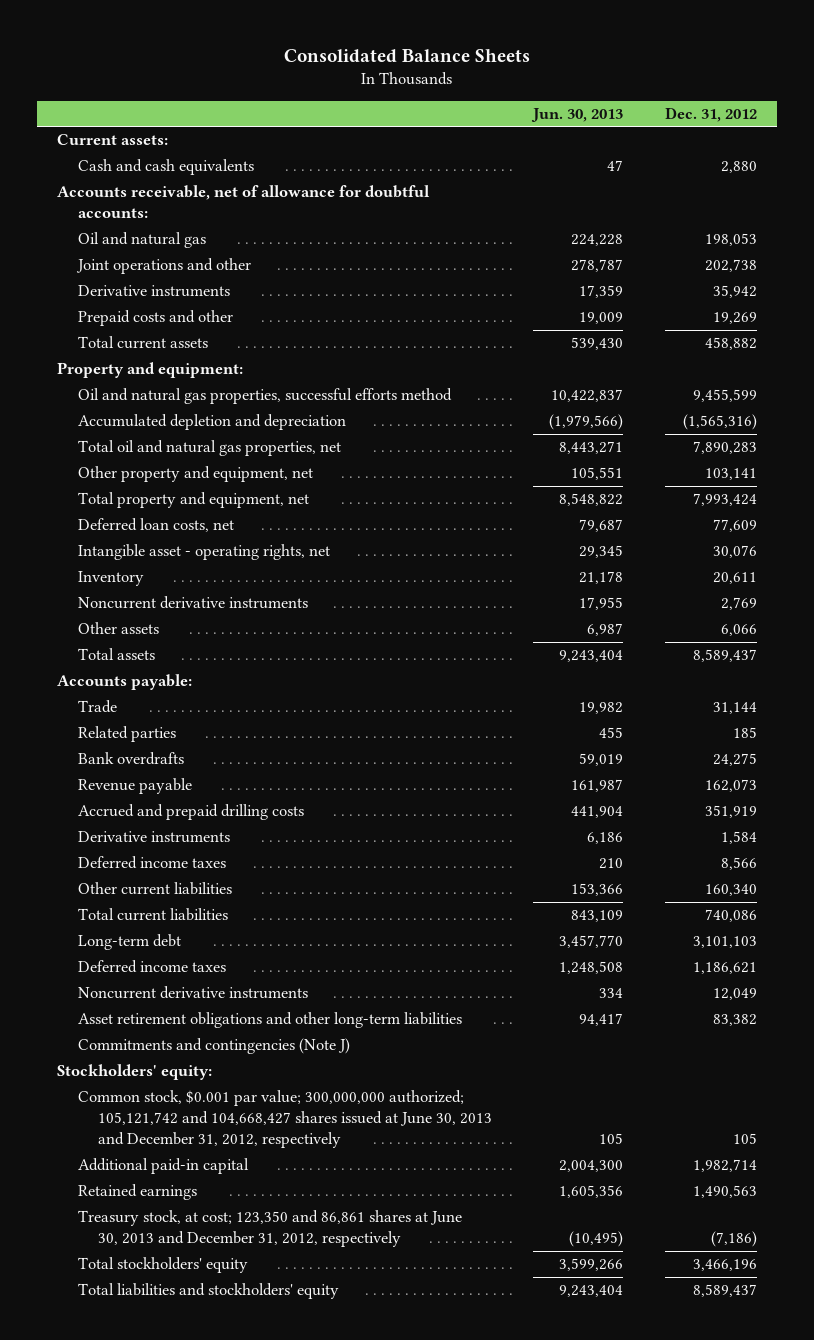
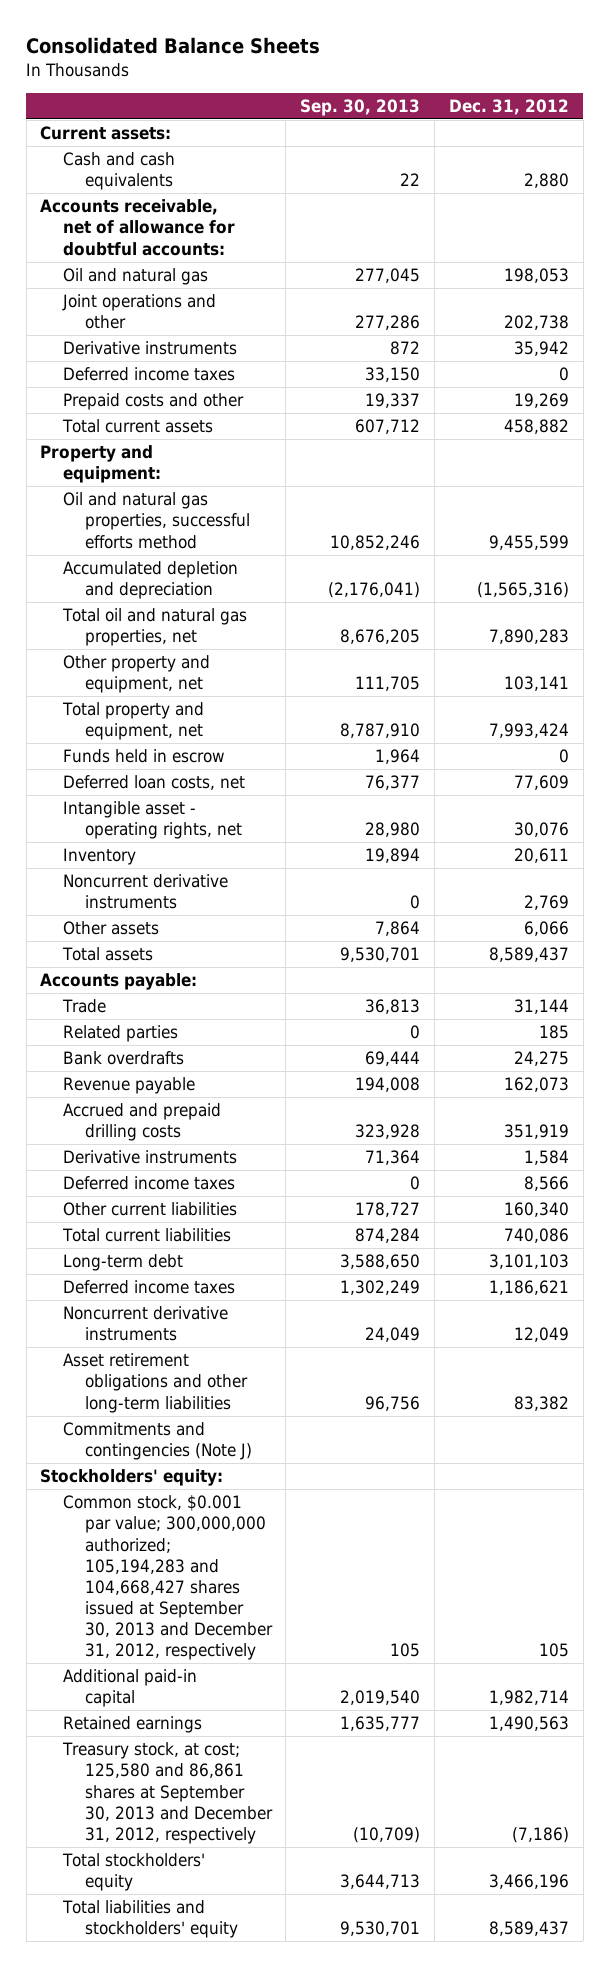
- | Jun. 30, 2013 | Dec. 31, 2012
+ | Sep. 30, 2013 | Dec. 31, 2012
+ Deferred income taxes | 33,150 | 0
+ Funds held in escrow | 1,964 | 0
- Common stock, $0.001 par value; 300,000,000 authorized; 105,121,742 and 104,668,427 shares issued at June 30, 2013 and December 31, 2012, respectively | 105 | 105
+ Common stock, $0.001 par value; 300,000,000 authorized; 105,194,283 and 104,668,427 shares issued at September 30, 2013 and December 31, 2012, respectively | 105 | 105
- Treasury stock, at cost; 123,350 and 86,861 shares at June 30, 2013 and December 31, 2012, respectively | (10,495) | (7,186)
+ Treasury stock, at cost; 125,580 and 86,861 shares at September 30, 2013 and December 31, 2012, respectively | (10,709) | (7,186)

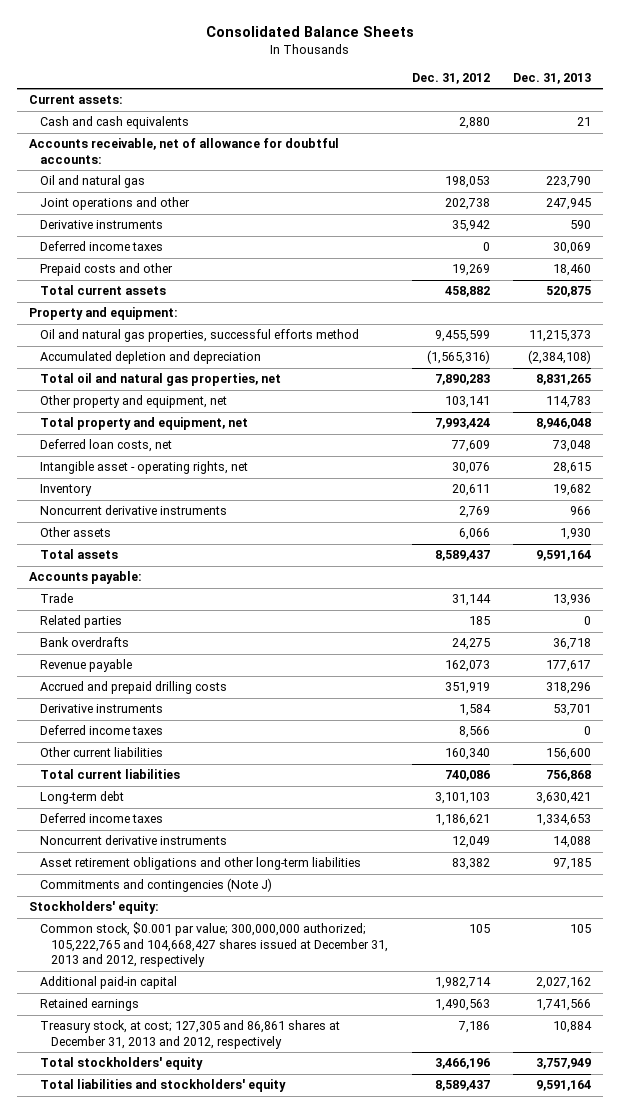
- | Sep. 30, 2013 | Dec. 31, 2012
+ | Dec. 31, 2012 | Dec. 31, 2013
- Funds held in escrow | 1,964 | 0
- Common stock, $0.001 par value; 300,000,000 authorized; 105,194,283 and 104,668,427 shares issued at September 30, 2013 and December 31, 2012, respectively | 105 | 105
+ Common stock, $0.001 par value; 300,000,000 authorized; 105,222,765 and 104,668,427 shares issued at December 31, 2013 and 2012, respectively | 105 | 105
- Treasury stock, at cost; 125,580 and 86,861 shares at September 30, 2013 and December 31, 2012, respectively | (10,709) | (7,186)
+ Treasury stock, at cost; 127,305 and 86,861 shares at December 31, 2013 and 2012, respectively | 7,186 | 10,884

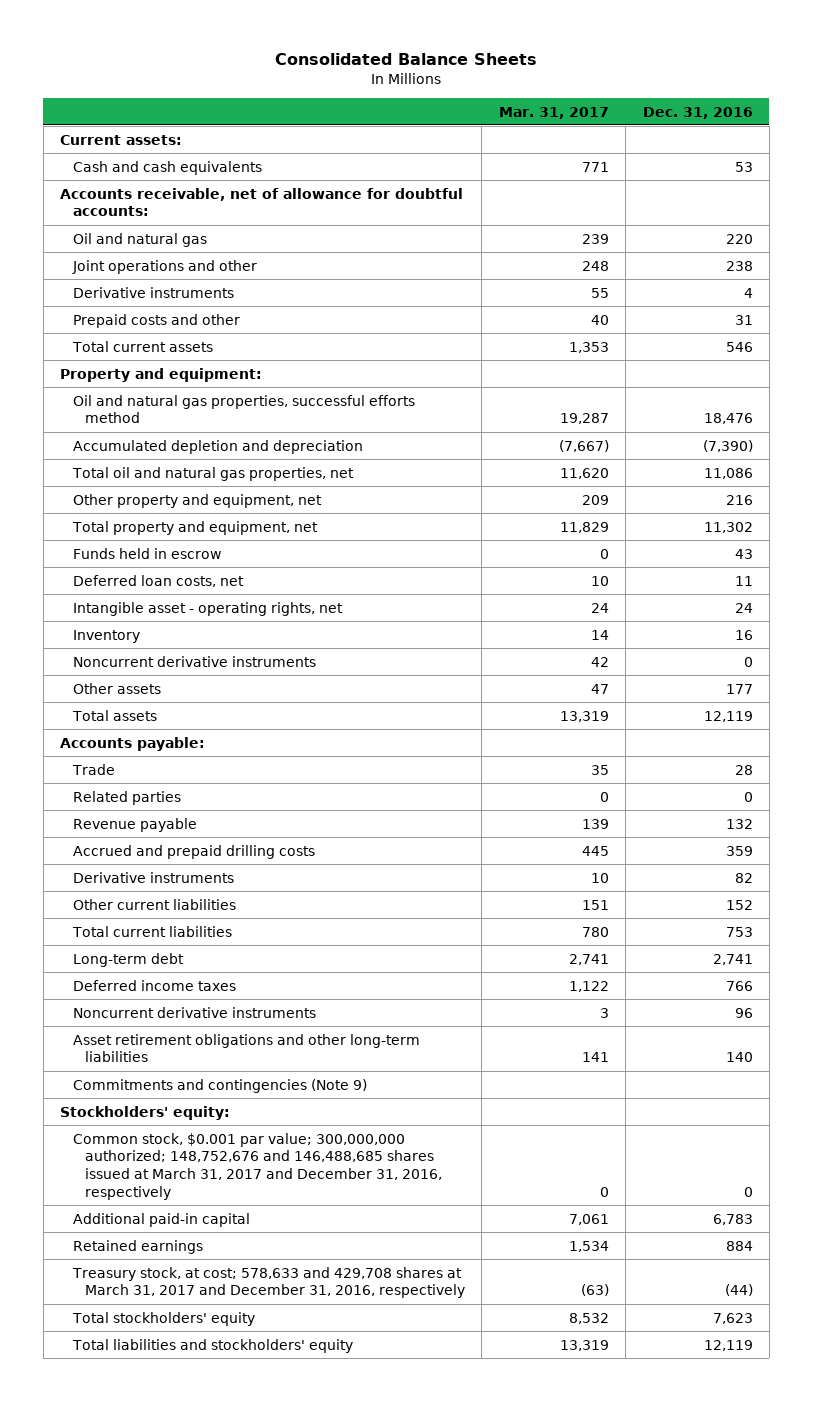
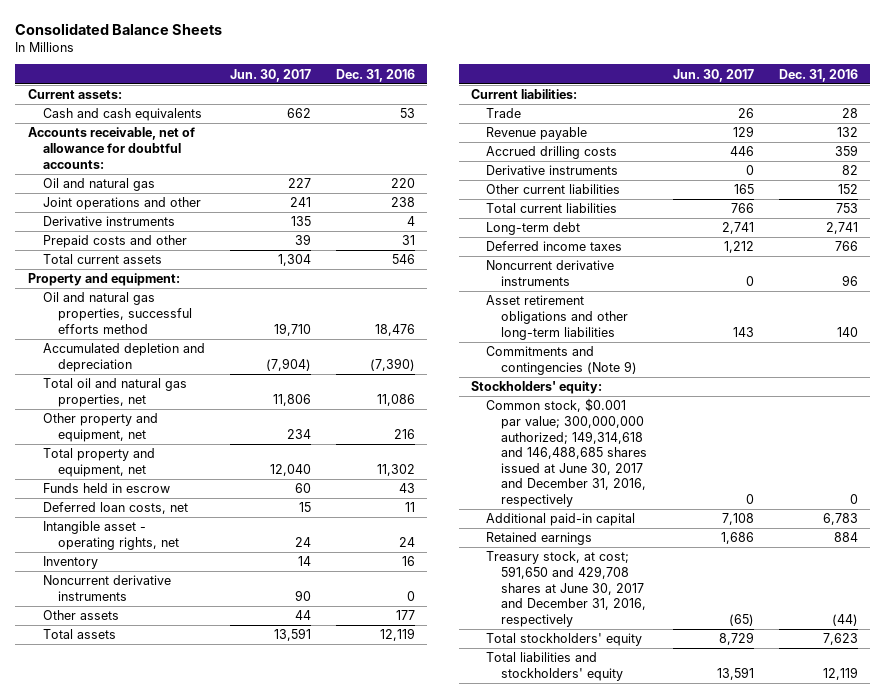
- | Mar. 31, 2017 | Dec. 31, 2016
+ | Jun. 30, 2017 | Dec. 31, 2016
- Accounts payable:
+ Current liabilities:
- Related parties | 0 | 0
- Accrued and prepaid drilling costs | 445 | 359
+ Accrued drilling costs | 446 | 359
- Common stock, $0.001 par value; 300,000,000 authorized; 148,752,676 and 146,488,685 shares issued at March 31, 2017 and December 31, 2016, respectively | 0 | 0
+ Common stock, $0.001 par value; 300,000,000 authorized; 149,314,618 and 146,488,685 shares issued at June 30, 2017 and December 31, 2016, respectively | 0 | 0
- Treasury stock, at cost; 578,633 and 429,708 shares at March 31, 2017 and December 31, 2016, respectively | (63) | (44)
+ Treasury stock, at cost; 591,650 and 429,708 shares at June 30, 2017 and December 31, 2016, respectively | (65) | (44)

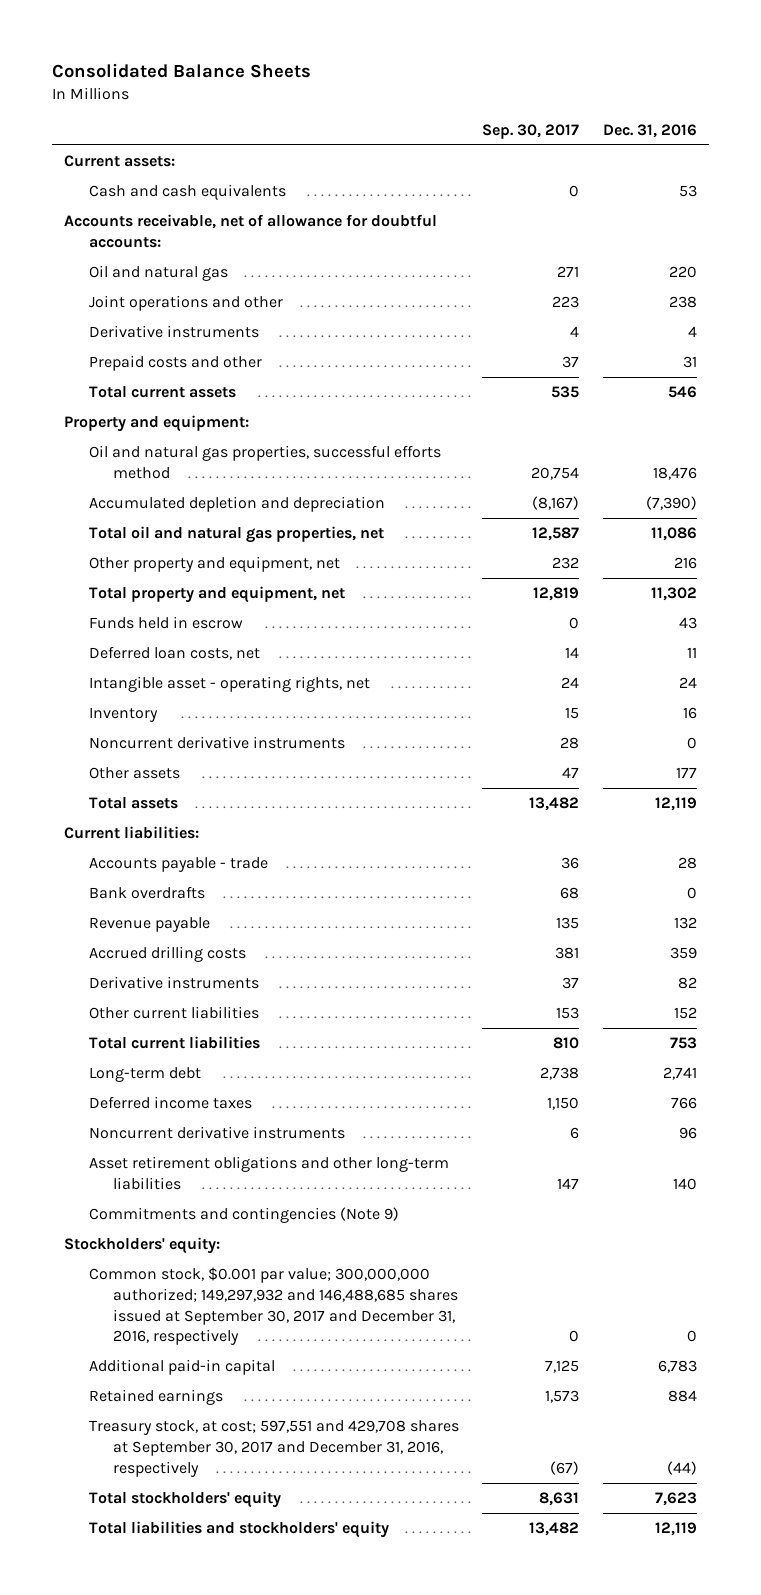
- | Jun. 30, 2017 | Dec. 31, 2016
+ | Sep. 30, 2017 | Dec. 31, 2016
- Trade | 26 | 28
+ Accounts payable - trade | 36 | 28
+ Bank overdrafts | 68 | 0
- Common stock, $0.001 par value; 300,000,000 authorized; 149,314,618 and 146,488,685 shares issued at June 30, 2017 and December 31, 2016, respectively | 0 | 0
+ Common stock, $0.001 par value; 300,000,000 authorized; 149,297,932 and 146,488,685 shares issued at September 30, 2017 and December 31, 2016, respectively | 0 | 0
- Treasury stock, at cost; 591,650 and 429,708 shares at June 30, 2017 and December 31, 2016, respectively | (65) | (44)
+ Treasury stock, at cost; 597,551 and 429,708 shares at September 30, 2017 and December 31, 2016, respectively | (67) | (44)

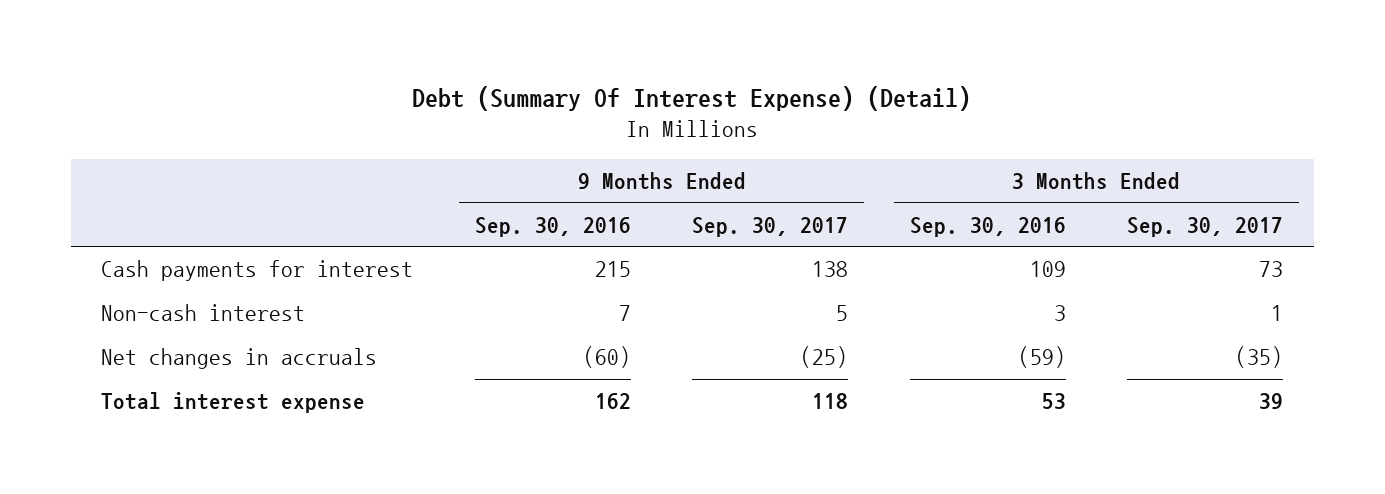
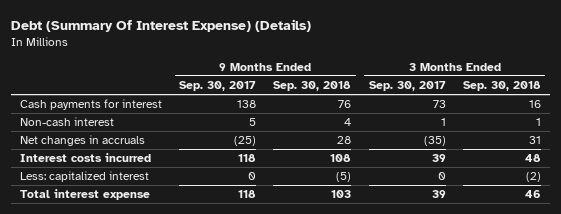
- Debt (Summary Of Interest Expense) (Detail)
+ Debt (Summary Of Interest Expense) (Details)
- | 9 Months Ended Sep. 30, 2016 | 9 Months Ended Sep. 30, 2017 | 3 Months Ended Sep. 30, 2016 | 3 Months Ended Sep. 30, 2017
+ | 9 Months Ended Sep. 30, 2017 | 9 Months Ended Sep. 30, 2018 | 3 Months Ended Sep. 30, 2017 | 3 Months Ended Sep. 30, 2018
+ Interest costs incurred | 118 | 108 | 39 | 48
+ Less: capitalized interest | 0 | (5) | 0 | (2)

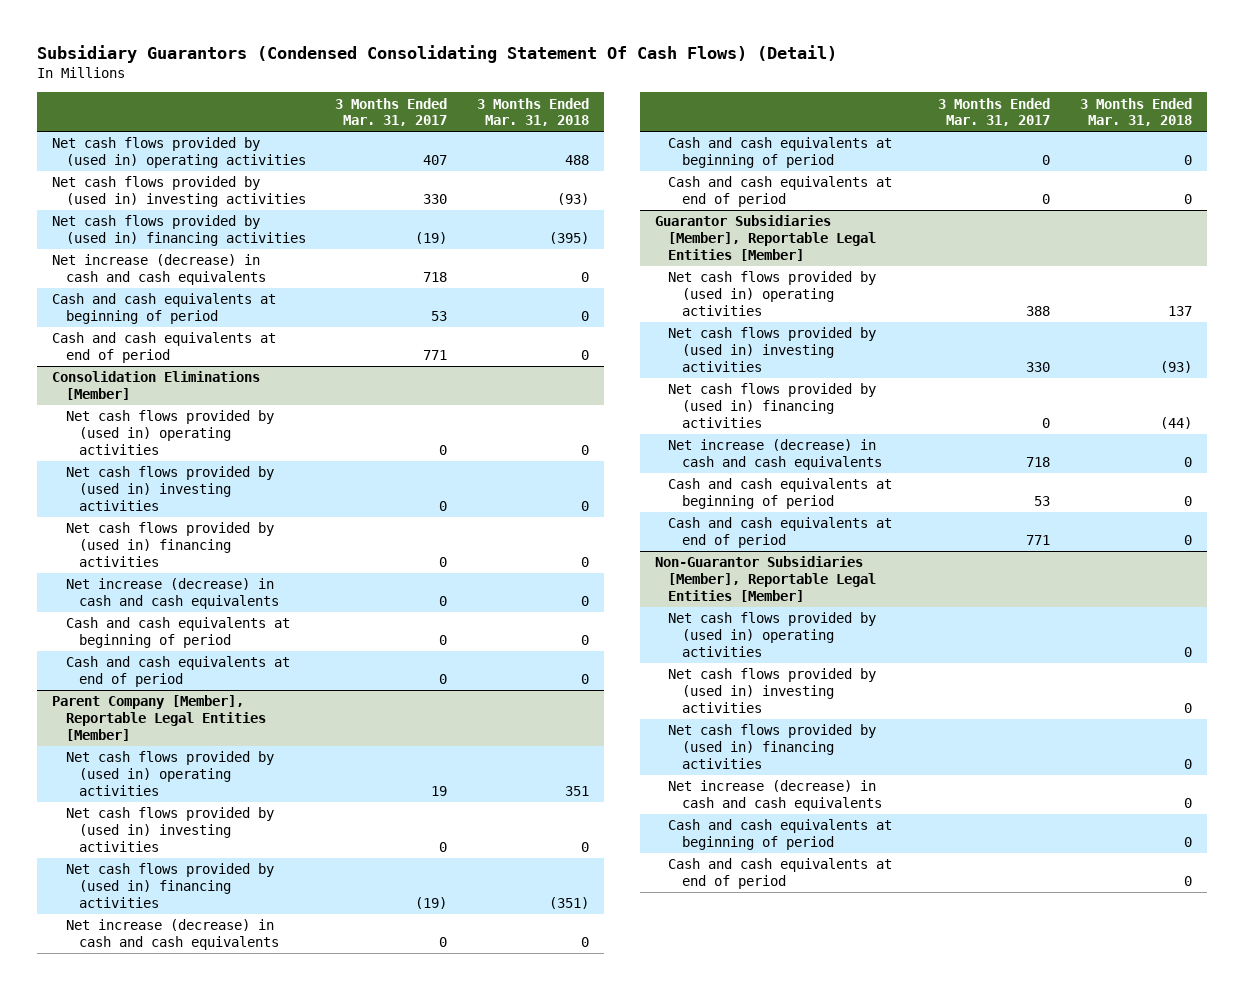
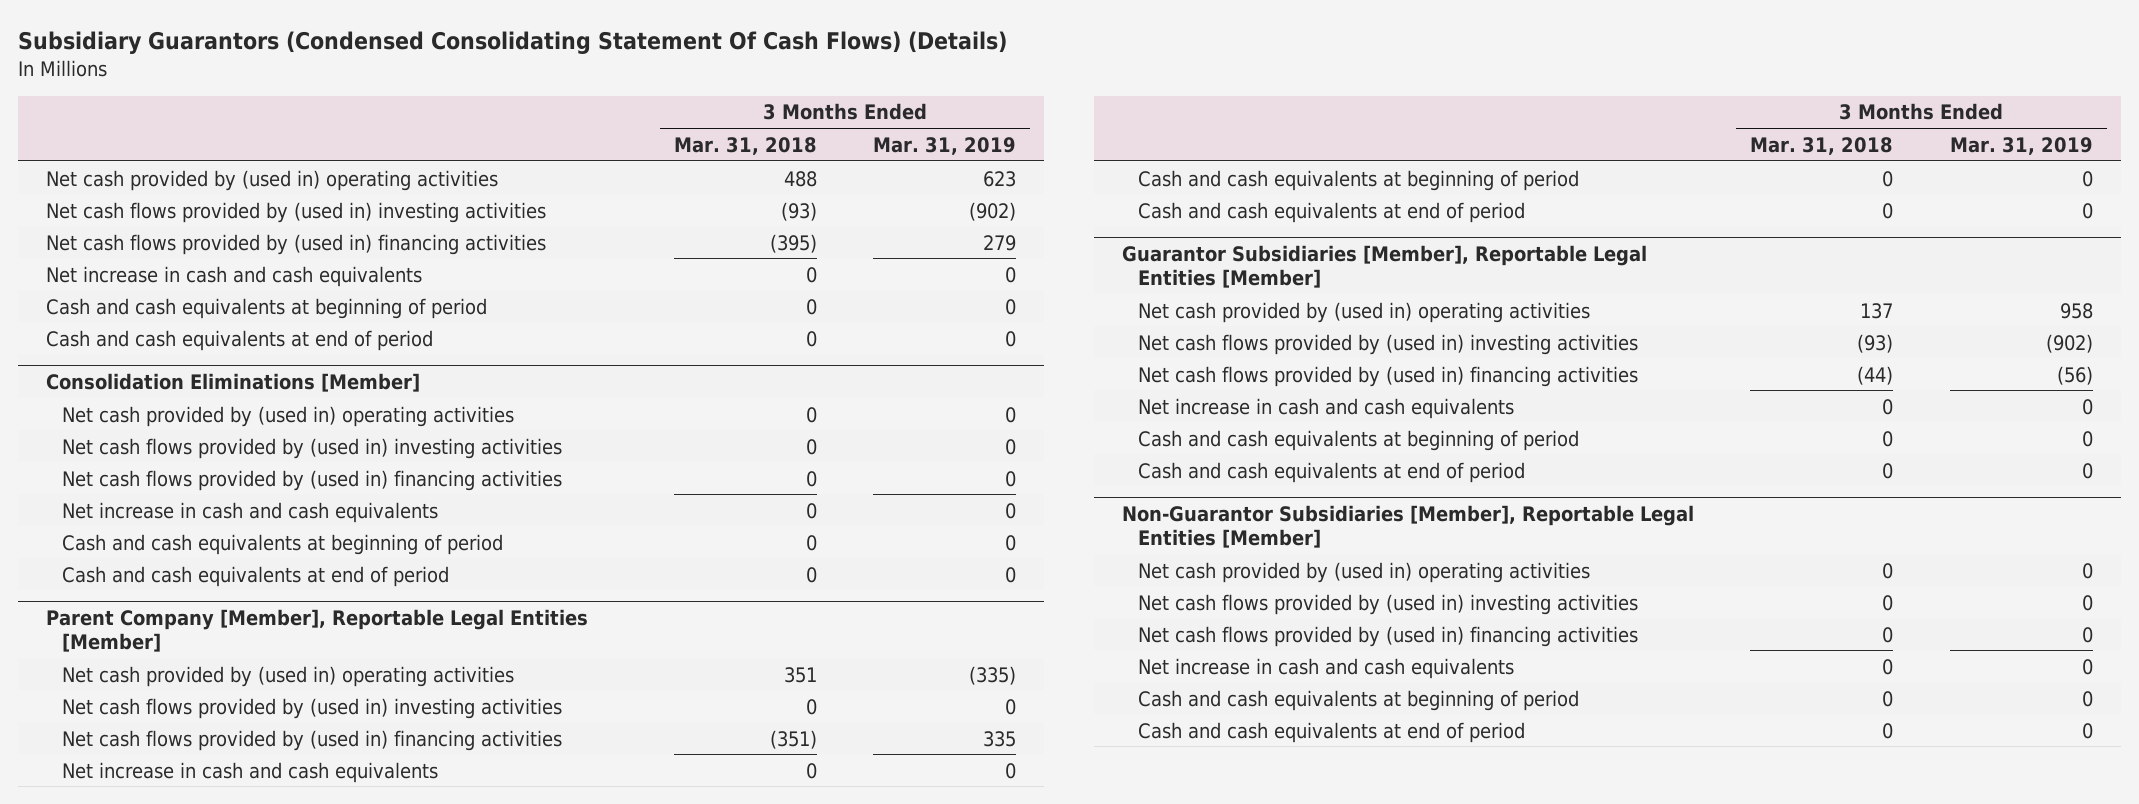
- Subsidiary Guarantors (Condensed Consolidating Statement Of Cash Flows) (Detail)
+ Subsidiary Guarantors (Condensed Consolidating Statement Of Cash Flows) (Details)
- | 3 Months Ended Mar. 31, 2017 | 3 Months Ended Mar. 31, 2018
+ | 3 Months Ended Mar. 31, 2018 | 3 Months Ended Mar. 31, 2019
- Net cash flows provided by (used in) operating activities | 407 | 488
+ Net cash provided by (used in) operating activities | 488 | 623
- Net increase (decrease) in cash and cash equivalents | 718 | 0
+ Net increase in cash and cash equivalents | 0 | 0
@ Consolidation Eliminations [Member]
- Net cash flows provided by (used in) operating activities | 0 | 0
+ Net cash provided by (used in) operating activities | 0 | 0
- Net increase (decrease) in cash and cash equivalents | 0 | 0
+ Net increase in cash and cash equivalents | 0 | 0
@ Parent Company [Member], Reportable Legal Entities [Member]
- Net cash flows provided by (used in) operating activities | 19 | 351
+ Net cash provided by (used in) operating activities | 351 | (335)
- Net increase (decrease) in cash and cash equivalents | 0 | 0
+ Net increase in cash and cash equivalents | 0 | 0
@ Guarantor Subsidiaries [Member], Reportable Legal Entities [Member]
- Net cash flows provided by (used in) operating activities | 388 | 137
+ Net cash provided by (used in) operating activities | 137 | 958
- Net increase (decrease) in cash and cash equivalents | 718 | 0
+ Net increase in cash and cash equivalents | 0 | 0
@ Non-Guarantor Subsidiaries [Member], Reportable Legal Entities [Member]
- Net cash flows provided by (used in) operating activities | | 0
+ Net cash provided by (used in) operating activities | 0 | 0
- Net increase (decrease) in cash and cash equivalents | | 0
+ Net increase in cash and cash equivalents | 0 | 0

